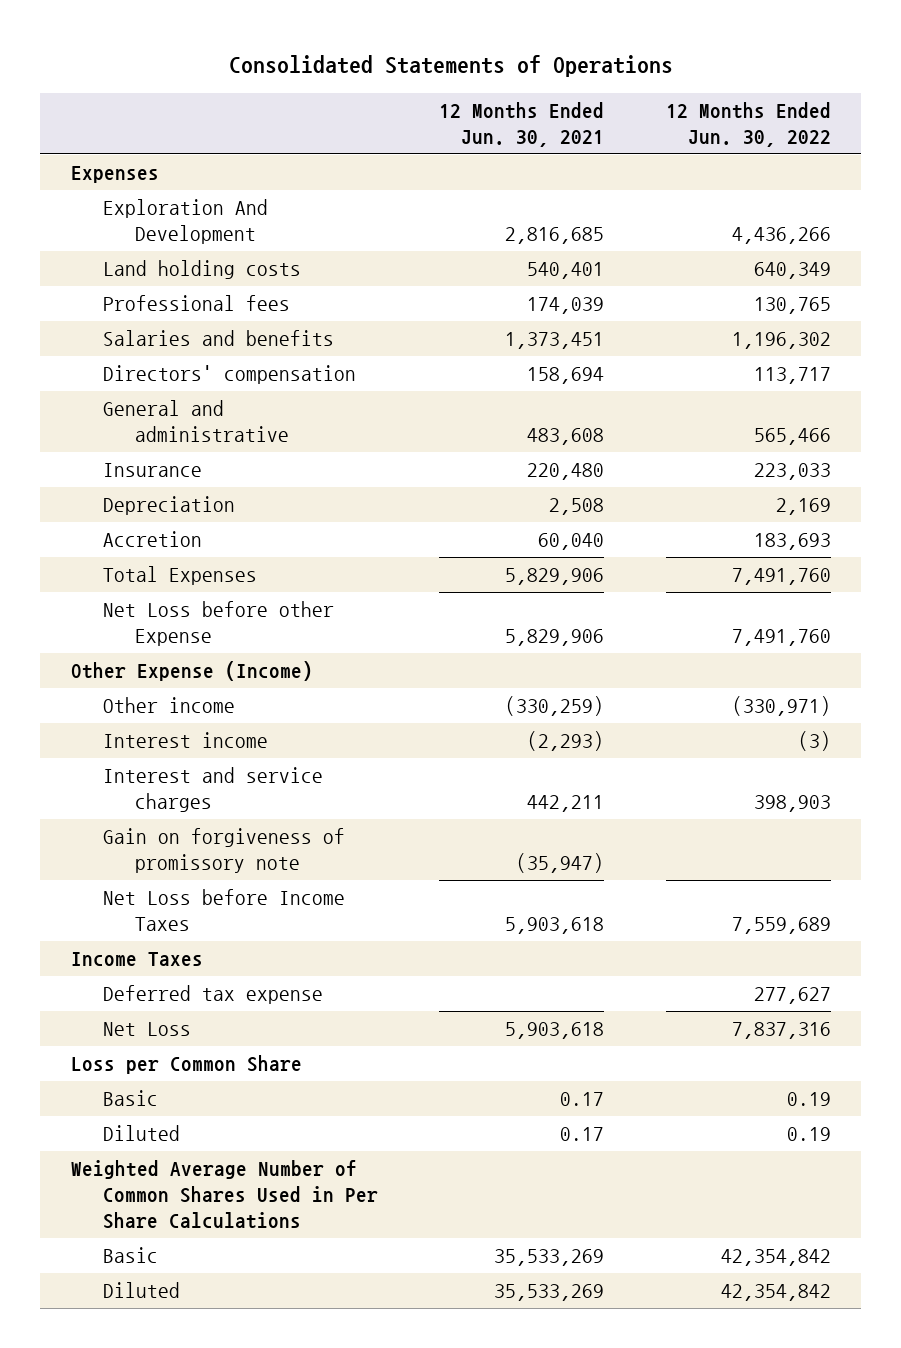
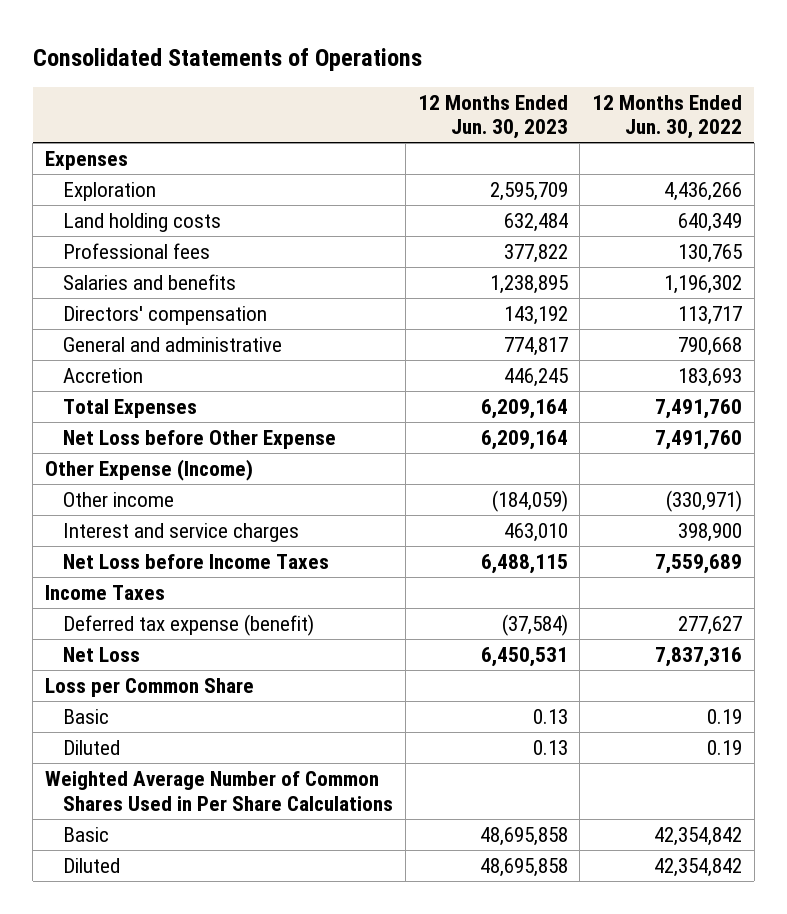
- | 12 Months Ended Jun. 30, 2021 | 12 Months Ended Jun. 30, 2022
+ | 12 Months Ended Jun. 30, 2023 | 12 Months Ended Jun. 30, 2022
- Exploration And Development | 2,816,685 | 4,436,266
+ Exploration | 2,595,709 | 4,436,266
- General and administrative | 483,608 | 565,466
- Insurance | 220,480 | 223,033
- Depreciation | 2,508 | 2,169
+ General and administrative | 774,817 | 790,668
- Net Loss before other Expense | 5,829,906 | 7,491,760
+ Net Loss before Other Expense | 6,209,164 | 7,491,760
- Interest income | (2,293) | (3)
- Interest and service charges | 442,211 | 398,903
- Gain on forgiveness of promissory note | (35,947) |
+ Interest and service charges | 463,010 | 398,900
- Deferred tax expense | | 277,627
+ Deferred tax expense (benefit) | (37,584) | 277,627

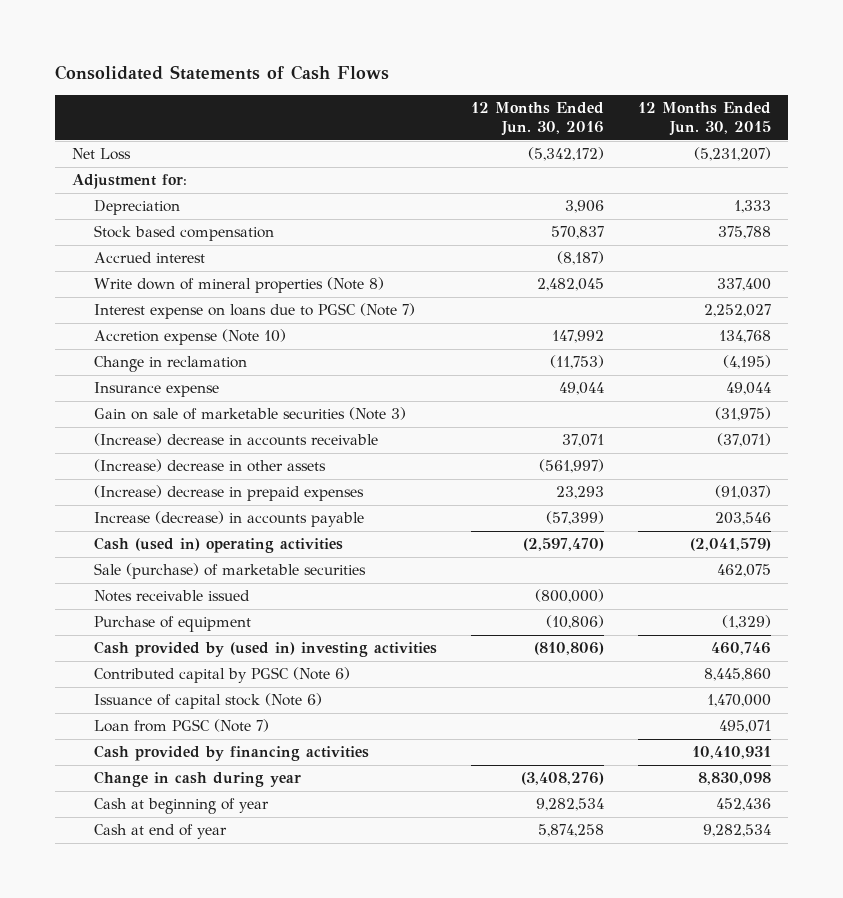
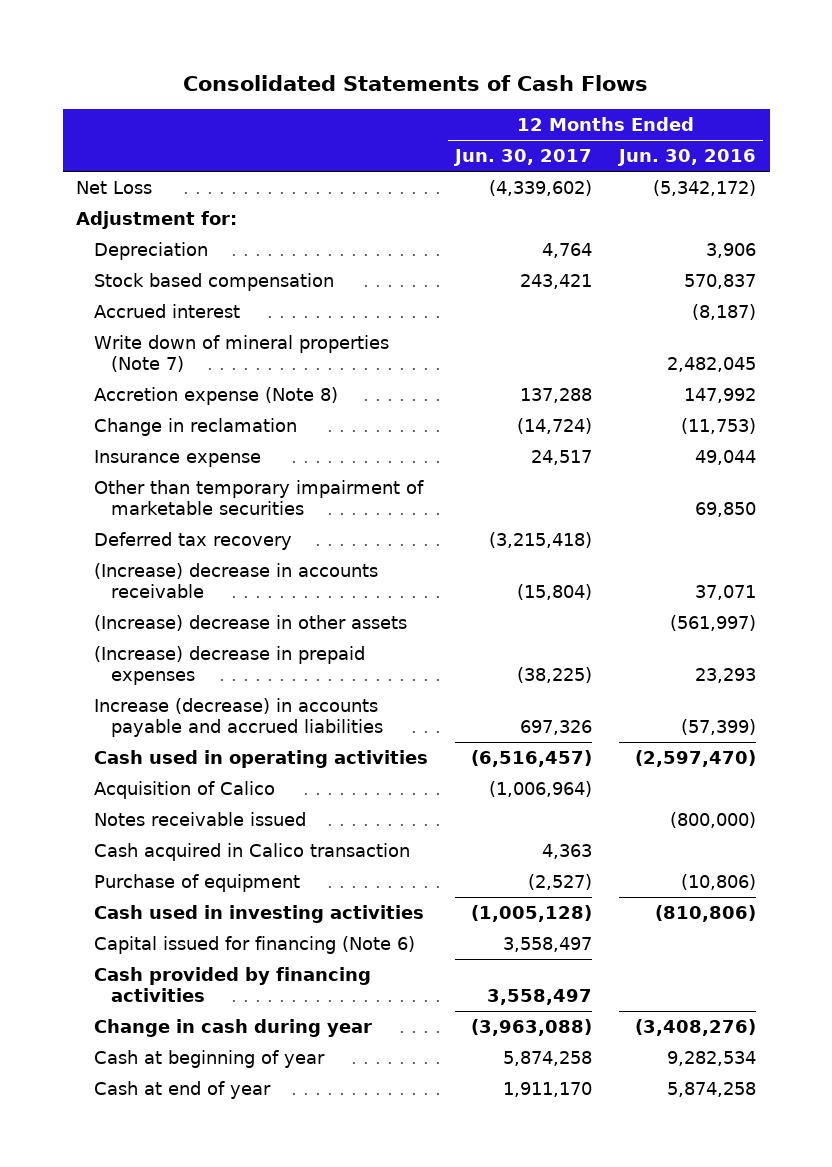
- | 12 Months Ended Jun. 30, 2016 | 12 Months Ended Jun. 30, 2015
+ | 12 Months Ended Jun. 30, 2017 | 12 Months Ended Jun. 30, 2016
- Write down of mineral properties (Note 8) | 2,482,045 | 337,400
- Interest expense on loans due to PGSC (Note 7) | | 2,252,027
- Accretion expense (Note 10) | 147,992 | 134,768
+ Write down of mineral properties (Note 7) | | 2,482,045
+ Accretion expense (Note 8) | 137,288 | 147,992
- Gain on sale of marketable securities (Note 3) | | (31,975)
+ Other than temporary impairment of marketable securities | | 69,850
+ Deferred tax recovery | (3,215,418) |
- Increase (decrease) in accounts payable | (57,399) | 203,546
- Cash (used in) operating activities | (2,597,470) | (2,041,579)
- Sale (purchase) of marketable securities | | 462,075
+ Increase (decrease) in accounts payable and accrued liabilities | 697,326 | (57,399)
+ Cash used in operating activities | (6,516,457) | (2,597,470)
+ Acquisition of Calico | (1,006,964) |
+ Cash acquired in Calico transaction | 4,363 |
- Cash provided by (used in) investing activities | (810,806) | 460,746
- Contributed capital by PGSC (Note 6) | | 8,445,860
- Issuance of capital stock (Note 6) | | 1,470,000
- Loan from PGSC (Note 7) | | 495,071
+ Cash used in investing activities | (1,005,128) | (810,806)
+ Capital issued for financing (Note 6) | 3,558,497 |

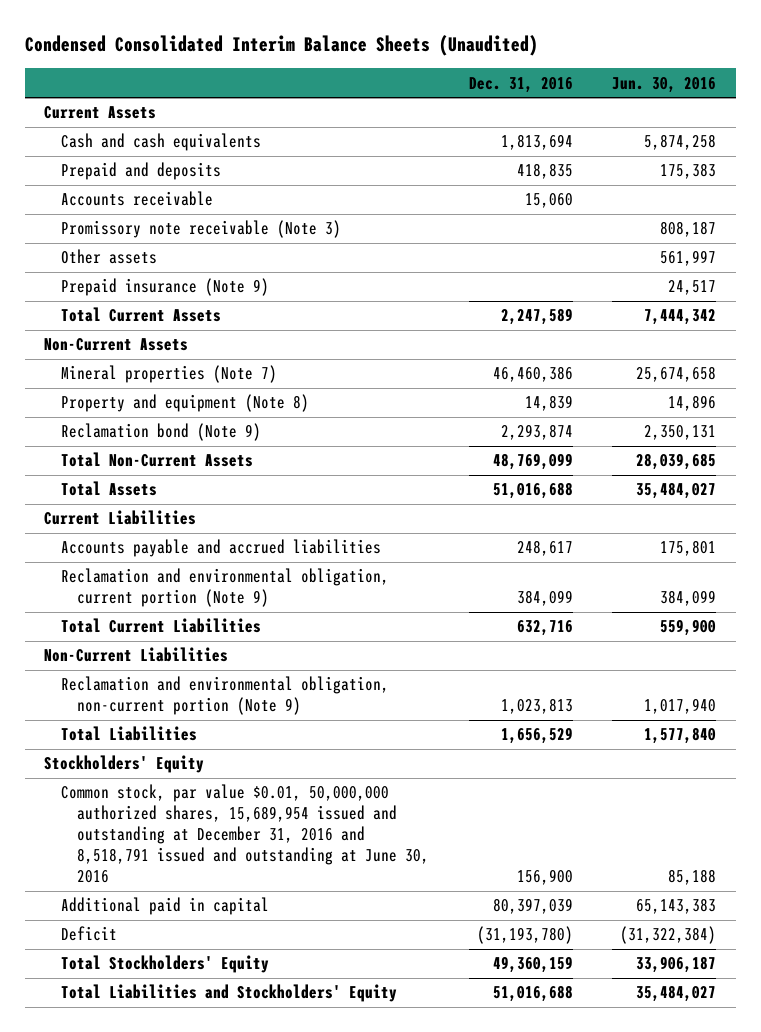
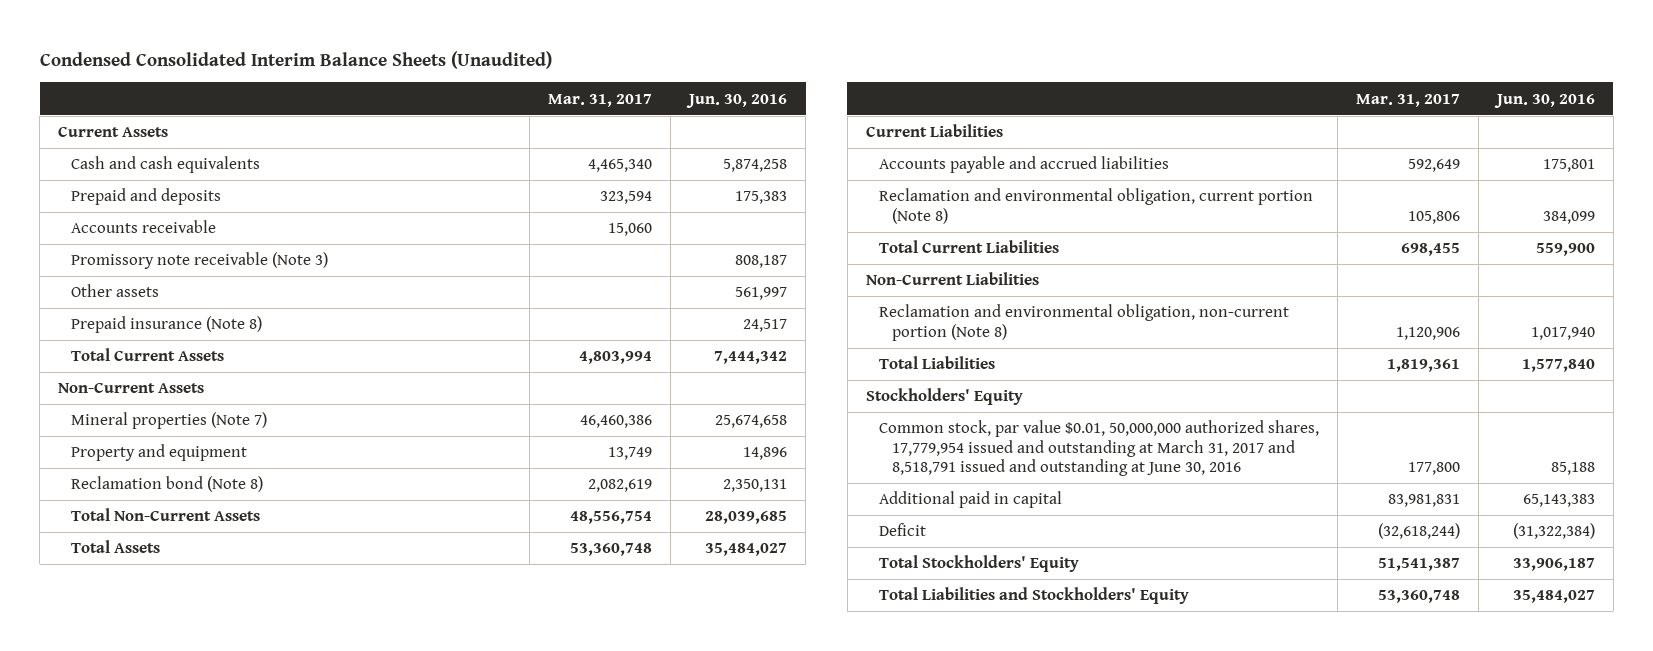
- | Dec. 31, 2016 | Jun. 30, 2016
+ | Mar. 31, 2017 | Jun. 30, 2016
- Prepaid insurance (Note 9) | | 24,517
+ Prepaid insurance (Note 8) | | 24,517
- Property and equipment (Note 8) | 14,839 | 14,896
- Reclamation bond (Note 9) | 2,293,874 | 2,350,131
+ Property and equipment | 13,749 | 14,896
+ Reclamation bond (Note 8) | 2,082,619 | 2,350,131
- Reclamation and environmental obligation, current portion (Note 9) | 384,099 | 384,099
+ Reclamation and environmental obligation, current portion (Note 8) | 105,806 | 384,099
- Reclamation and environmental obligation, non-current portion (Note 9) | 1,023,813 | 1,017,940
+ Reclamation and environmental obligation, non-current portion (Note 8) | 1,120,906 | 1,017,940
- Common stock, par value $0.01, 50,000,000 authorized shares, 15,689,954 issued and outstanding at December 31, 2016 and 8,518,791 issued and outstanding at June 30, 2016 | 156,900 | 85,188
+ Common stock, par value $0.01, 50,000,000 authorized shares, 17,779,954 issued and outstanding at March 31, 2017 and 8,518,791 issued and outstanding at June 30, 2016 | 177,800 | 85,188

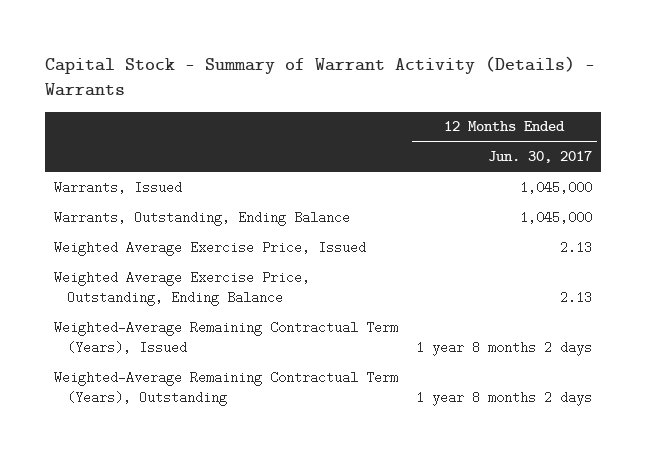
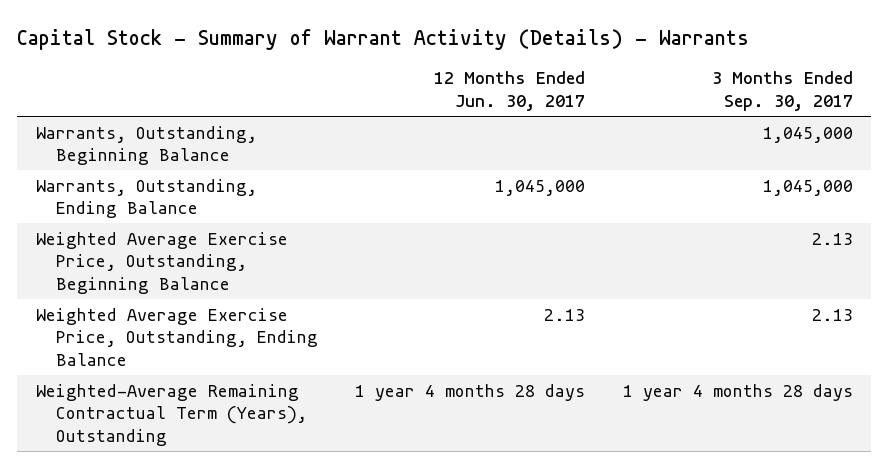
- | 12 Months Ended Jun. 30, 2017
+ | 12 Months Ended Jun. 30, 2017 | 3 Months Ended Sep. 30, 2017
- Warrants, Issued | 1,045,000
+ Warrants, Outstanding, Beginning Balance | | 1,045,000
- Weighted Average Exercise Price, Issued | 2.13
+ Weighted Average Exercise Price, Outstanding, Beginning Balance | | 2.13
- Weighted-Average Remaining Contractual Term (Years), Issued | 1 year 8 months 2 days
- Weighted-Average Remaining Contractual Term (Years), Outstanding | 1 year 8 months 2 days
+ Weighted-Average Remaining Contractual Term (Years), Outstanding | 1 year 4 months 28 days | 1 year 4 months 28 days

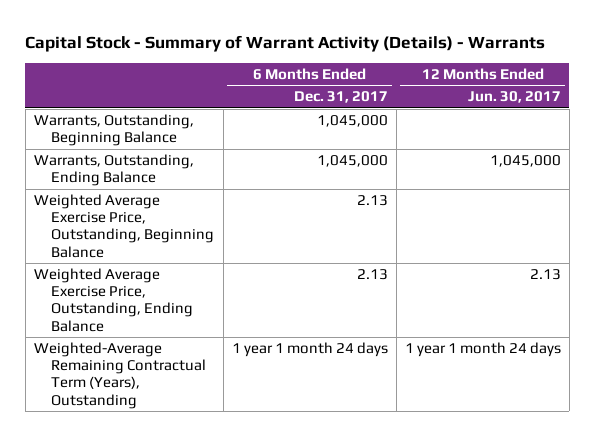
- | 12 Months Ended Jun. 30, 2017 | 3 Months Ended Sep. 30, 2017
+ | 6 Months Ended Dec. 31, 2017 | 12 Months Ended Jun. 30, 2017
- Weighted-Average Remaining Contractual Term (Years), Outstanding | 1 year 4 months 28 days | 1 year 4 months 28 days
+ Weighted-Average Remaining Contractual Term (Years), Outstanding | 1 year 1 month 24 days | 1 year 1 month 24 days

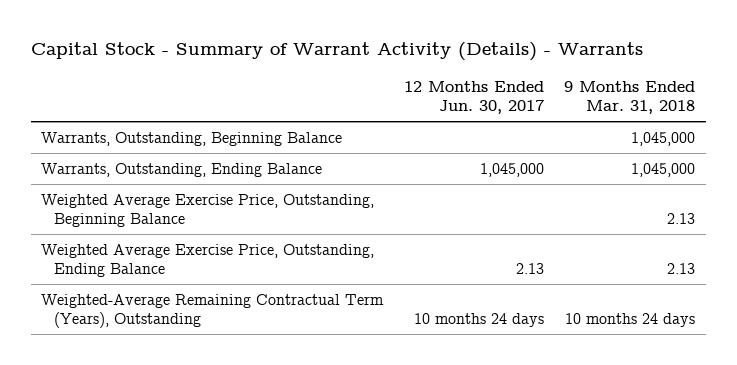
- | 6 Months Ended Dec. 31, 2017 | 12 Months Ended Jun. 30, 2017
+ | 12 Months Ended Jun. 30, 2017 | 9 Months Ended Mar. 31, 2018
- Weighted-Average Remaining Contractual Term (Years), Outstanding | 1 year 1 month 24 days | 1 year 1 month 24 days
+ Weighted-Average Remaining Contractual Term (Years), Outstanding | 10 months 24 days | 10 months 24 days

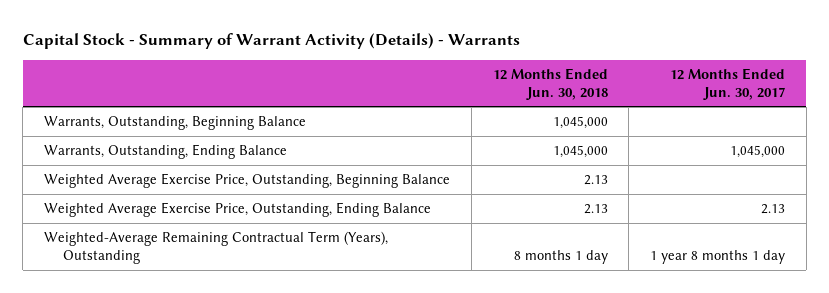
- | 12 Months Ended Jun. 30, 2017 | 9 Months Ended Mar. 31, 2018
+ | 12 Months Ended Jun. 30, 2018 | 12 Months Ended Jun. 30, 2017
- Weighted-Average Remaining Contractual Term (Years), Outstanding | 10 months 24 days | 10 months 24 days
+ Weighted-Average Remaining Contractual Term (Years), Outstanding | 8 months 1 day | 1 year 8 months 1 day

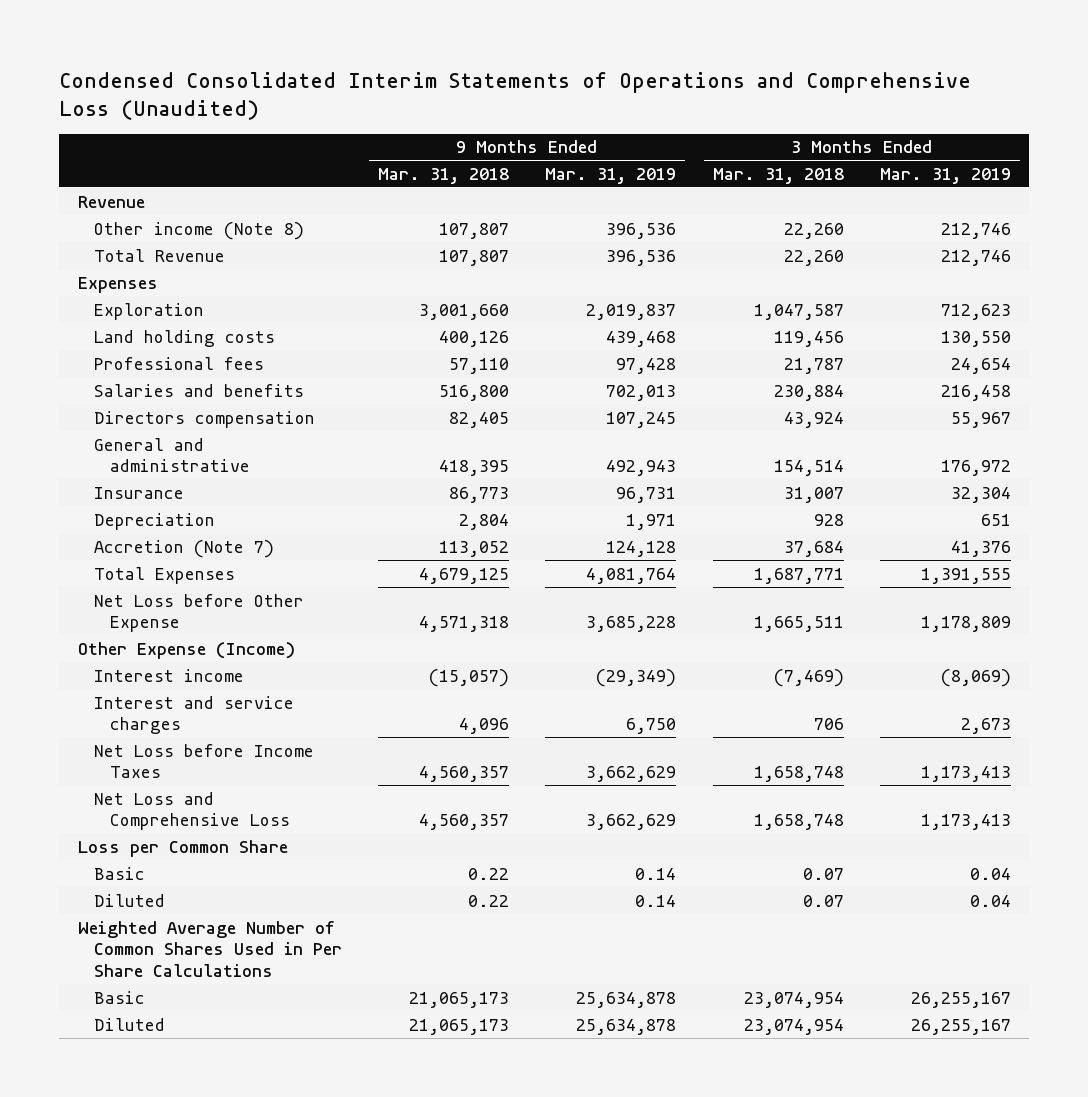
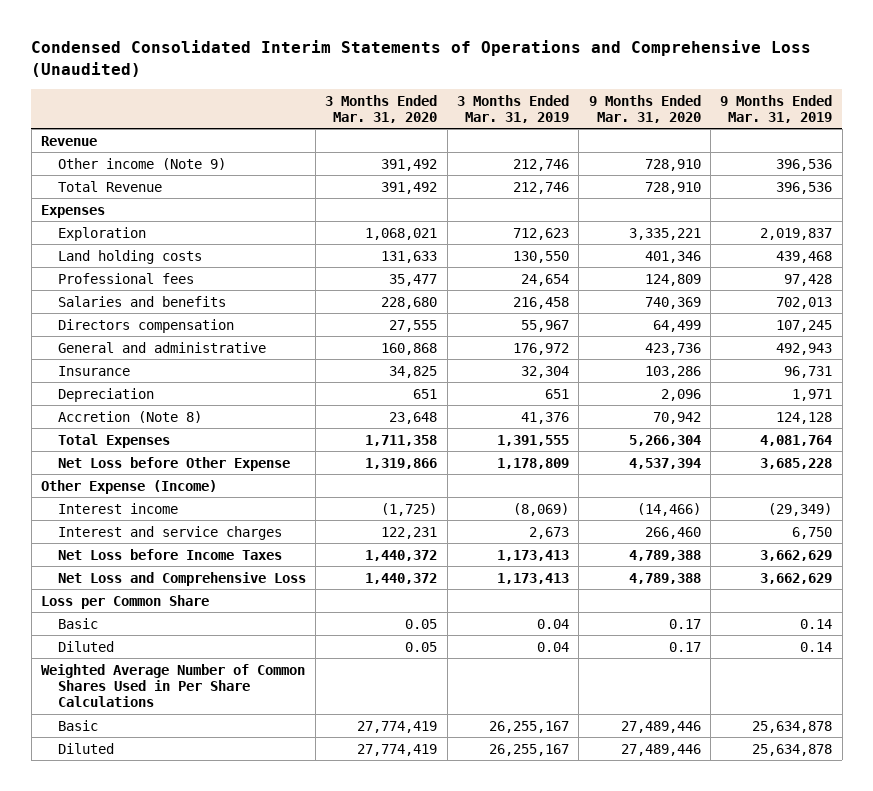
- | 9 Months Ended Mar. 31, 2018 | 9 Months Ended Mar. 31, 2019 | 3 Months Ended Mar. 31, 2018 | 3 Months Ended Mar. 31, 2019
+ | 3 Months Ended Mar. 31, 2020 | 3 Months Ended Mar. 31, 2019 | 9 Months Ended Mar. 31, 2020 | 9 Months Ended Mar. 31, 2019
- Other income (Note 8) | 107,807 | 396,536 | 22,260 | 212,746
+ Other income (Note 9) | 391,492 | 212,746 | 728,910 | 396,536
- Accretion (Note 7) | 113,052 | 124,128 | 37,684 | 41,376
+ Accretion (Note 8) | 23,648 | 41,376 | 70,942 | 124,128

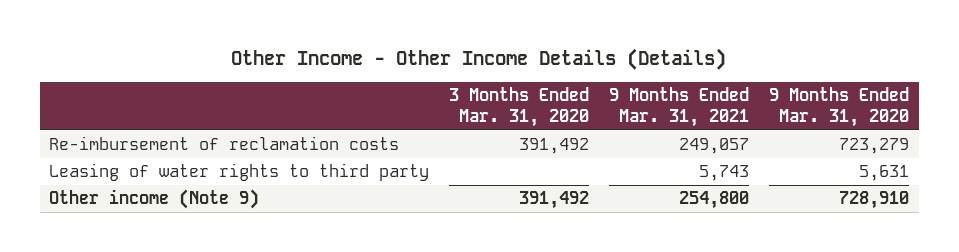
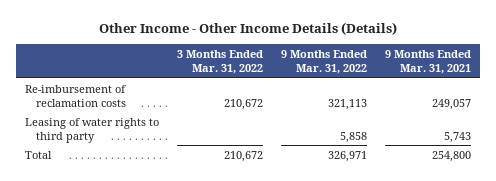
- | 3 Months Ended Mar. 31, 2020 | 9 Months Ended Mar. 31, 2021 | 9 Months Ended Mar. 31, 2020
+ | 3 Months Ended Mar. 31, 2022 | 9 Months Ended Mar. 31, 2022 | 9 Months Ended Mar. 31, 2021
- Other income (Note 9) | 391,492 | 254,800 | 728,910
+ Total | 210,672 | 326,971 | 254,800

